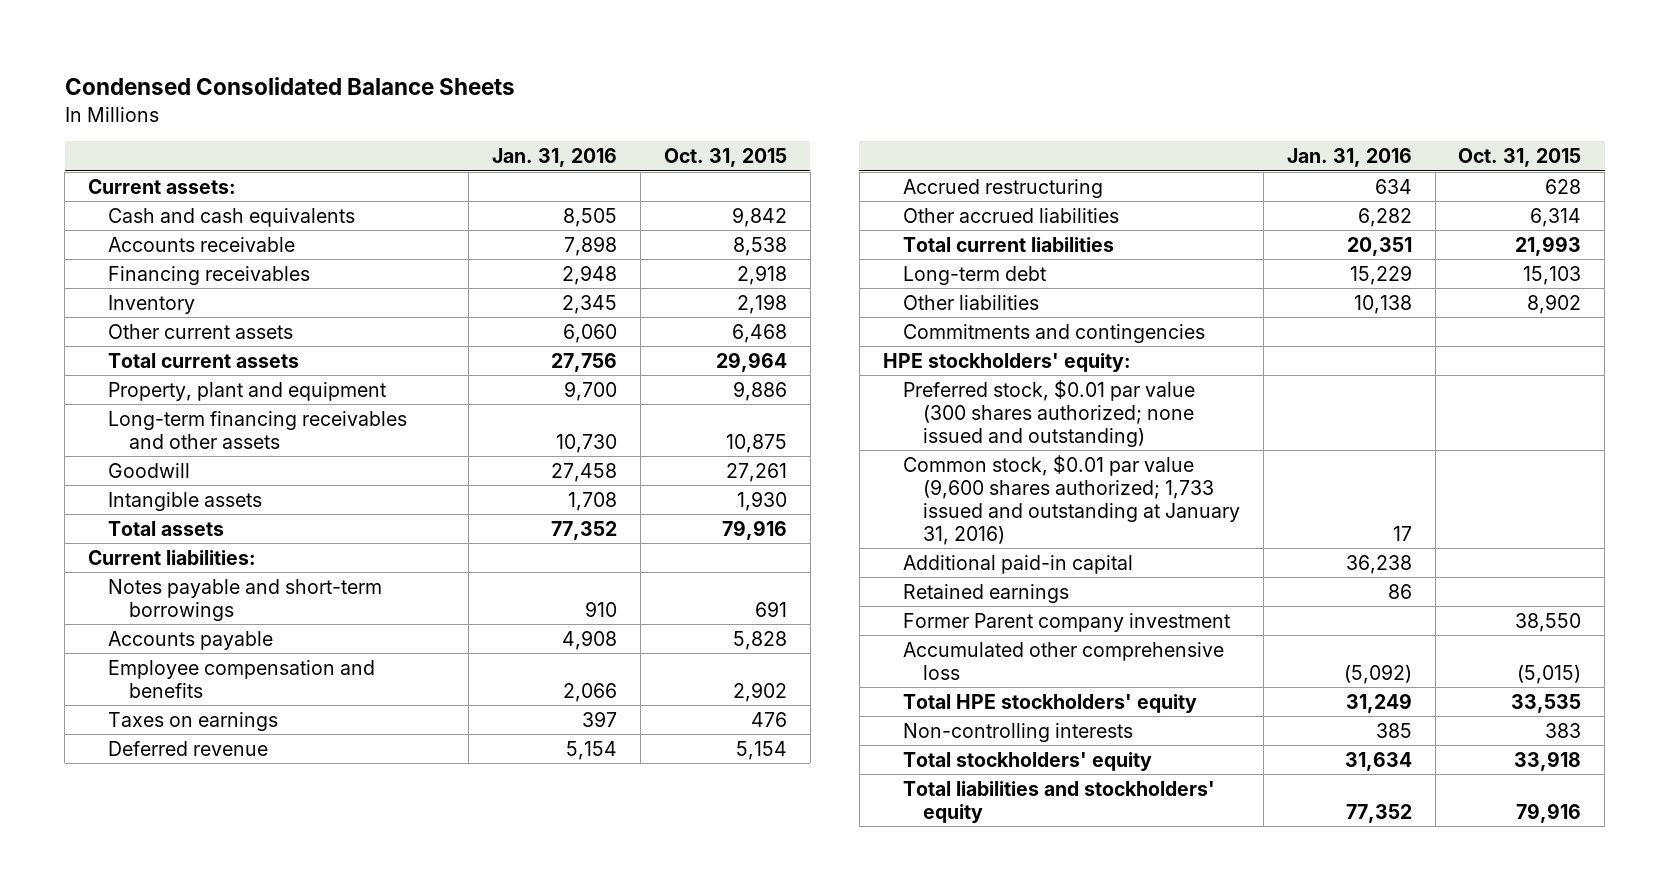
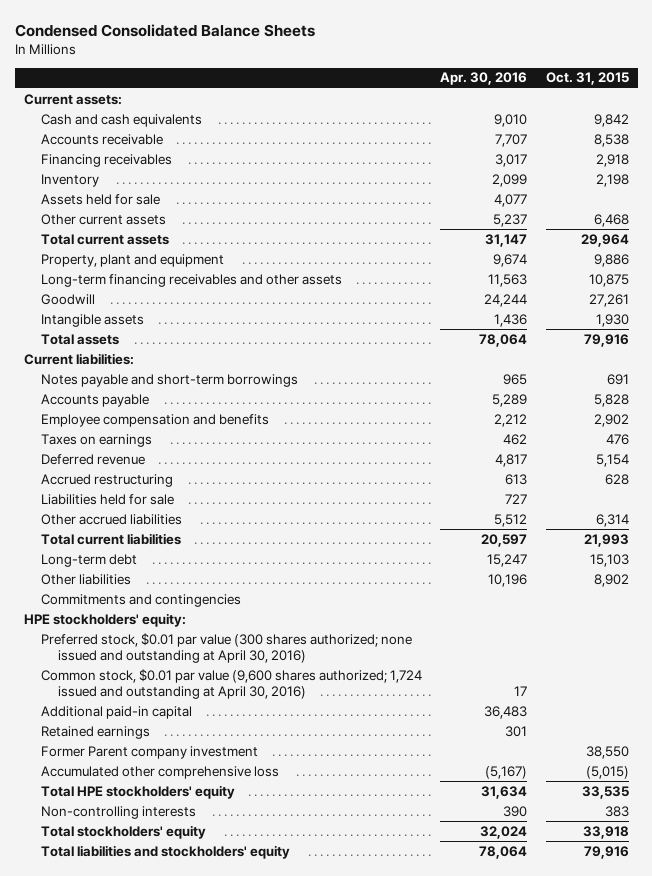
- | Jan. 31, 2016 | Oct. 31, 2015
+ | Apr. 30, 2016 | Oct. 31, 2015
+ Assets held for sale | 4,077 |
+ Liabilities held for sale | 727 |
- Preferred stock, $0.01 par value (300 shares authorized; none issued and outstanding)
- Common stock, $0.01 par value (9,600 shares authorized; 1,733 issued and outstanding at January 31, 2016) | 17 |
+ Preferred stock, $0.01 par value (300 shares authorized; none issued and outstanding at April 30, 2016)
+ Common stock, $0.01 par value (9,600 shares authorized; 1,724 issued and outstanding at April 30, 2016) | 17 |

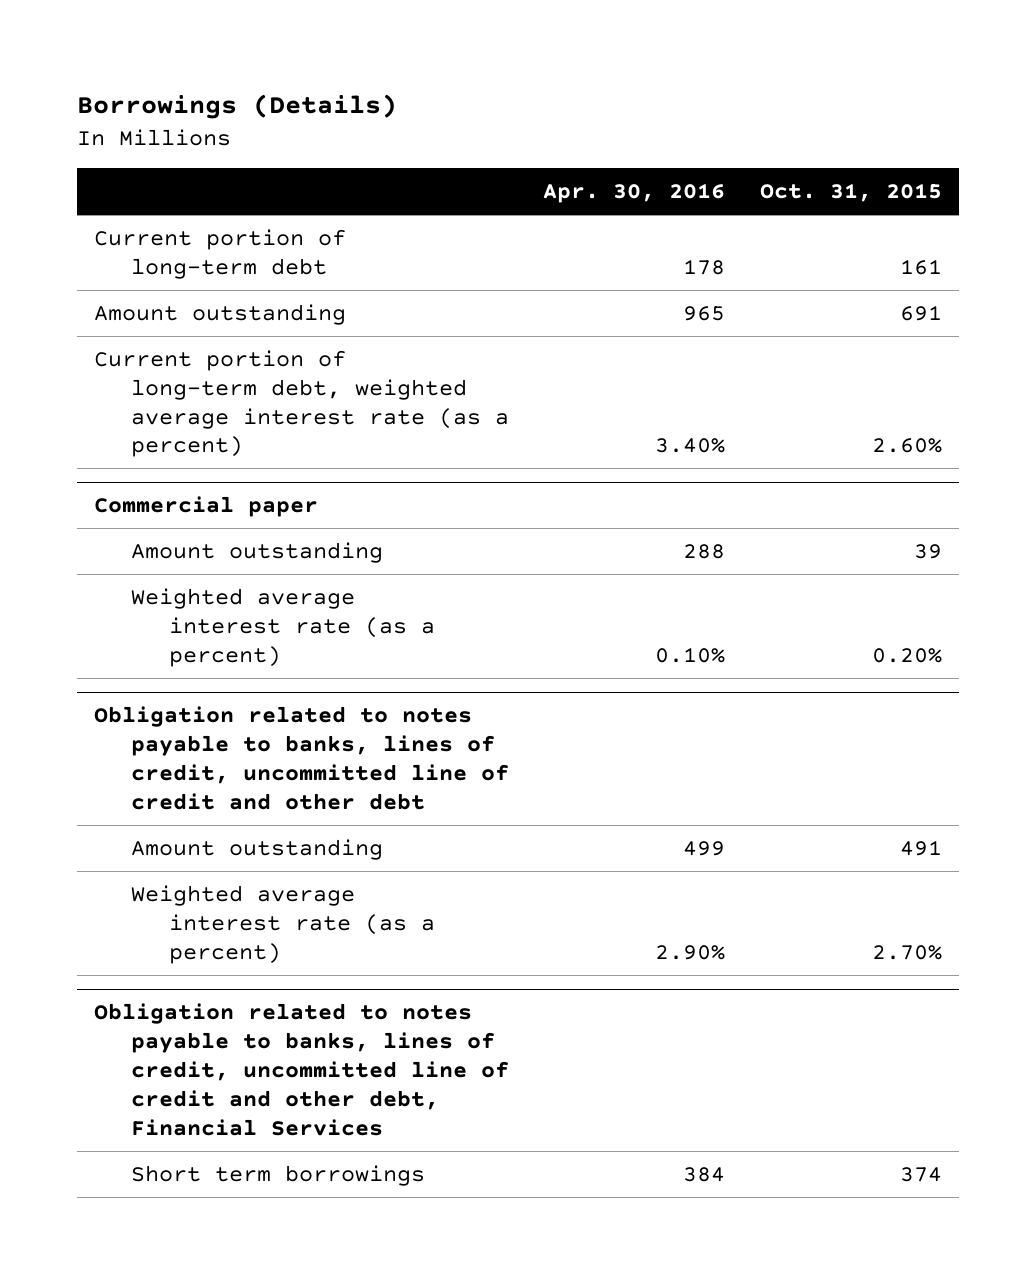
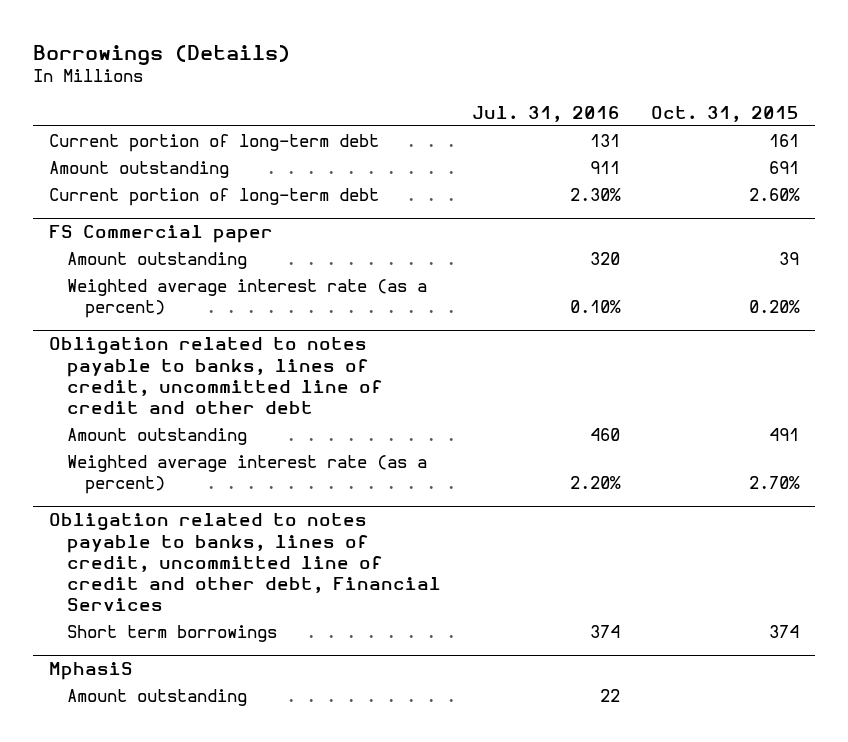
- | Apr. 30, 2016 | Oct. 31, 2015
+ | Jul. 31, 2016 | Oct. 31, 2015
- Current portion of long-term debt, weighted average interest rate (as a percent) | 3.40% | 2.60%
- Commercial paper
+ Current portion of long-term debt | 2.30% | 2.60%
+ FS Commercial paper
+ MphasiS
+ Amount outstanding | 22 |

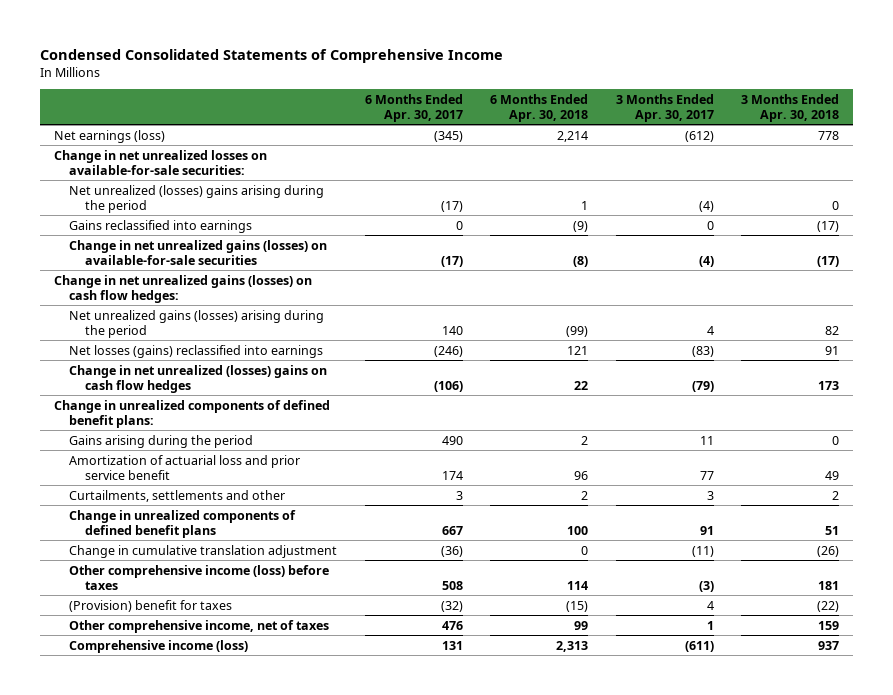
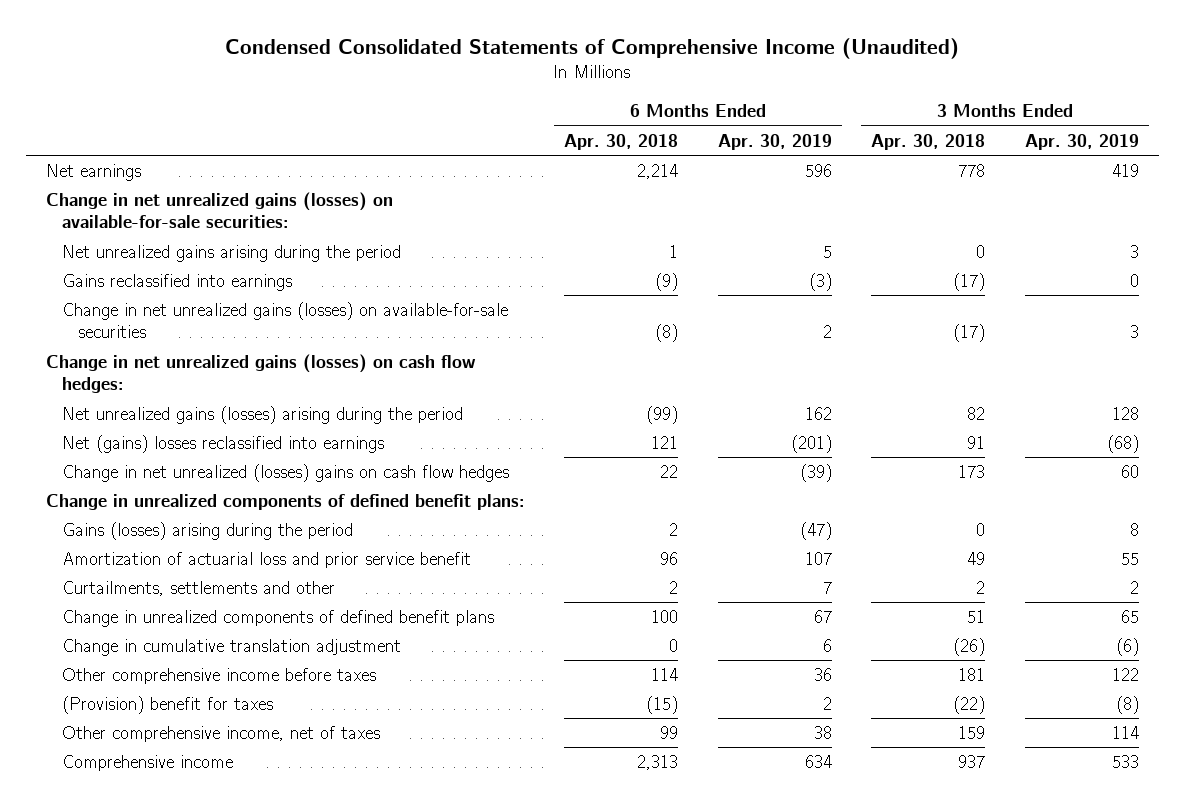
- Condensed Consolidated Statements of Comprehensive Income
+ Condensed Consolidated Statements of Comprehensive Income (Unaudited)
- | 6 Months Ended Apr. 30, 2017 | 6 Months Ended Apr. 30, 2018 | 3 Months Ended Apr. 30, 2017 | 3 Months Ended Apr. 30, 2018
+ | 6 Months Ended Apr. 30, 2018 | 6 Months Ended Apr. 30, 2019 | 3 Months Ended Apr. 30, 2018 | 3 Months Ended Apr. 30, 2019
- Net earnings (loss) | (345) | 2,214 | (612) | 778
- Change in net unrealized losses on available-for-sale securities:
- Net unrealized (losses) gains arising during the period | (17) | 1 | (4) | 0
+ Net earnings | 2,214 | 596 | 778 | 419
+ Change in net unrealized gains (losses) on available-for-sale securities:
+ Net unrealized gains arising during the period | 1 | 5 | 0 | 3
- Net losses (gains) reclassified into earnings | (246) | 121 | (83) | 91
+ Net (gains) losses reclassified into earnings | 121 | (201) | 91 | (68)
- Gains arising during the period | 490 | 2 | 11 | 0
+ Gains (losses) arising during the period | 2 | (47) | 0 | 8
- Other comprehensive income (loss) before taxes | 508 | 114 | (3) | 181
+ Other comprehensive income before taxes | 114 | 36 | 181 | 122
- Comprehensive income (loss) | 131 | 2,313 | (611) | 937
+ Comprehensive income | 2,313 | 634 | 937 | 533

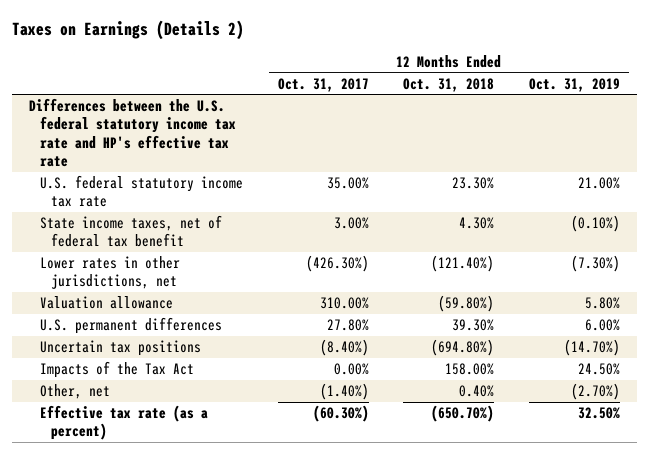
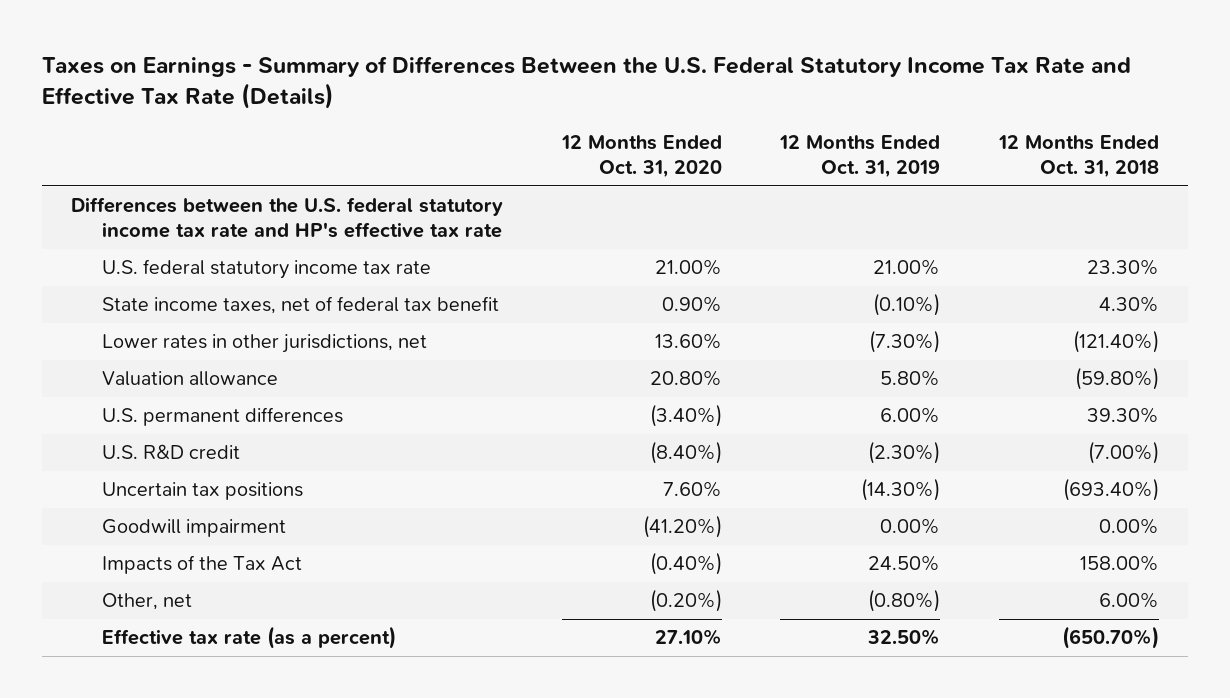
- Taxes on Earnings (Details 2)
+ Taxes on Earnings - Summary of Differences Between the U.S. Federal Statutory Income Tax Rate and Effective Tax Rate (Details)
- | 12 Months Ended Oct. 31, 2017 | 12 Months Ended Oct. 31, 2018 | 12 Months Ended Oct. 31, 2019
+ | 12 Months Ended Oct. 31, 2020 | 12 Months Ended Oct. 31, 2019 | 12 Months Ended Oct. 31, 2018
- Uncertain tax positions | (8.40%) | (694.80%) | (14.70%)
+ U.S. R&D credit | (8.40%) | (2.30%) | (7.00%)
+ Uncertain tax positions | 7.60% | (14.30%) | (693.40%)
+ Goodwill impairment | (41.20%) | 0.00% | 0.00%
- Other, net | (1.40%) | 0.40% | (2.70%)
+ Other, net | (0.20%) | (0.80%) | 6.00%

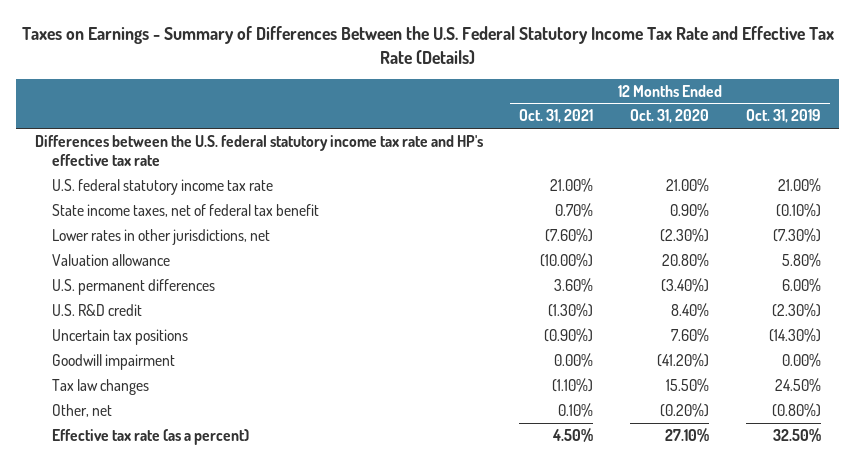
- | 12 Months Ended Oct. 31, 2020 | 12 Months Ended Oct. 31, 2019 | 12 Months Ended Oct. 31, 2018
+ | 12 Months Ended Oct. 31, 2021 | 12 Months Ended Oct. 31, 2020 | 12 Months Ended Oct. 31, 2019
- Lower rates in other jurisdictions, net | 13.60% | (7.30%) | (121.40%)
+ Lower rates in other jurisdictions, net | (7.60%) | (2.30%) | (7.30%)
- U.S. R&D credit | (8.40%) | (2.30%) | (7.00%)
+ U.S. R&D credit | (1.30%) | 8.40% | (2.30%)
- Impacts of the Tax Act | (0.40%) | 24.50% | 158.00%
+ Tax law changes | (1.10%) | 15.50% | 24.50%

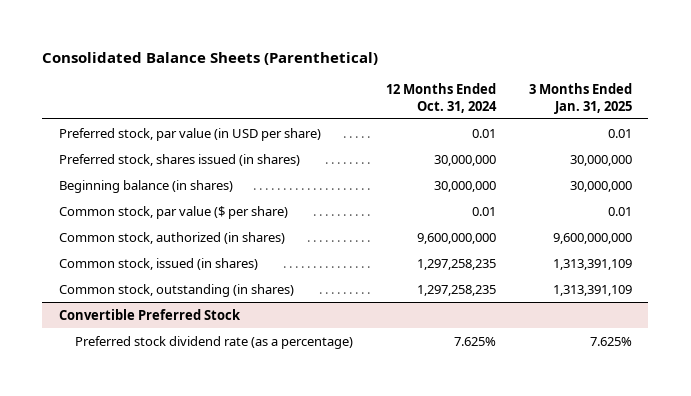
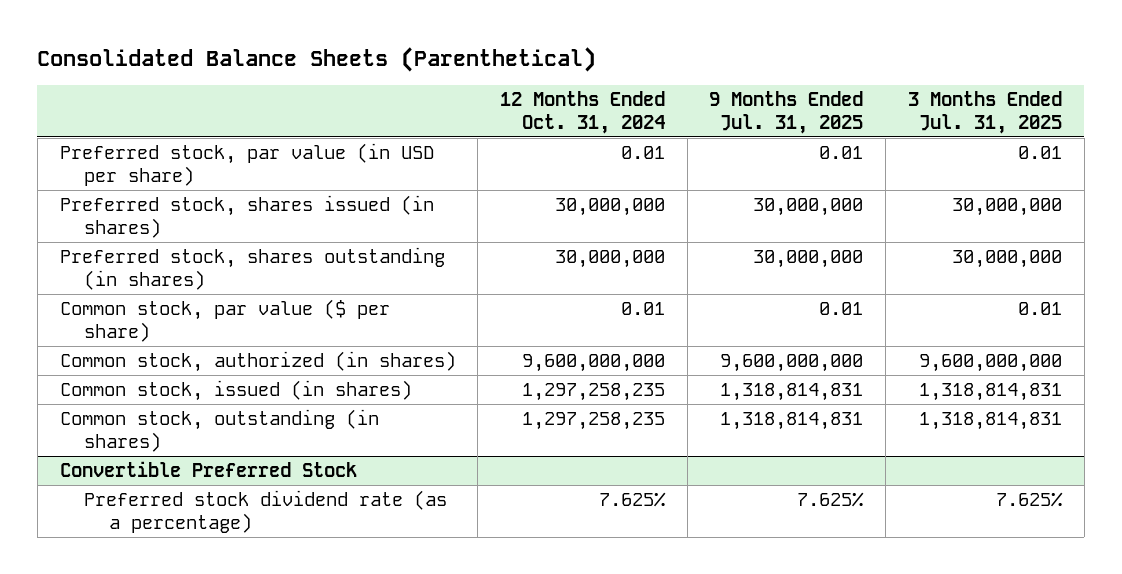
- | 12 Months Ended Oct. 31, 2024 | 3 Months Ended Jan. 31, 2025
+ | 12 Months Ended Oct. 31, 2024 | 9 Months Ended Jul. 31, 2025 | 3 Months Ended Jul. 31, 2025
- Beginning balance (in shares) | 30,000,000 | 30,000,000
+ Preferred stock, shares outstanding (in shares) | 30,000,000 | 30,000,000 | 30,000,000

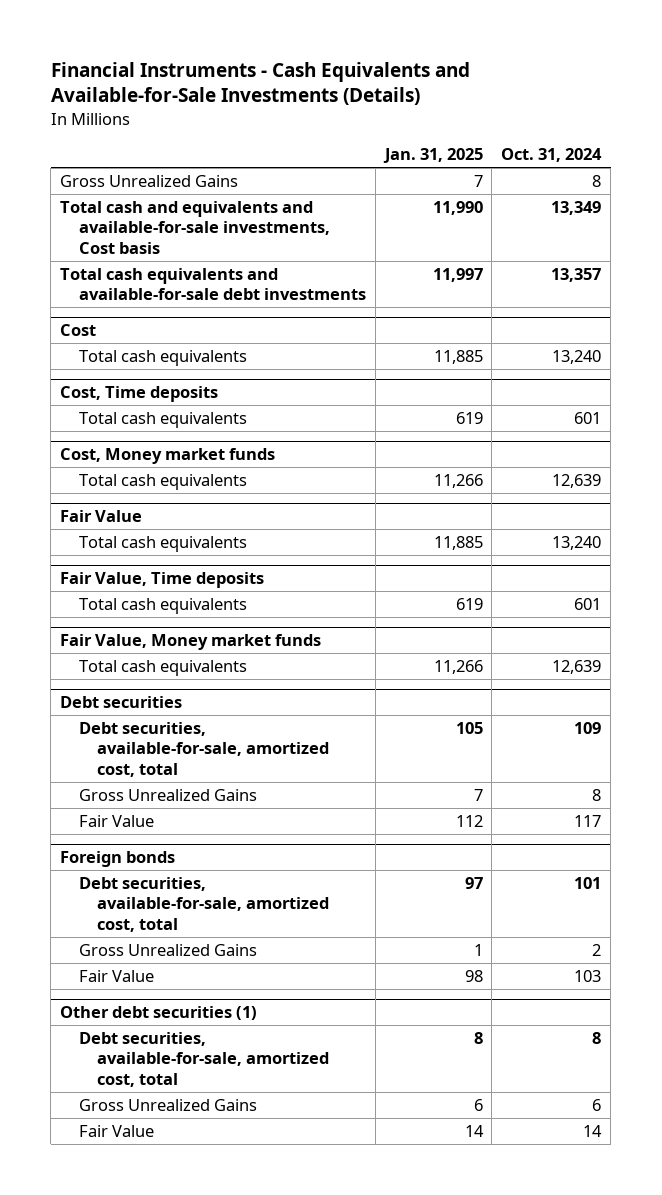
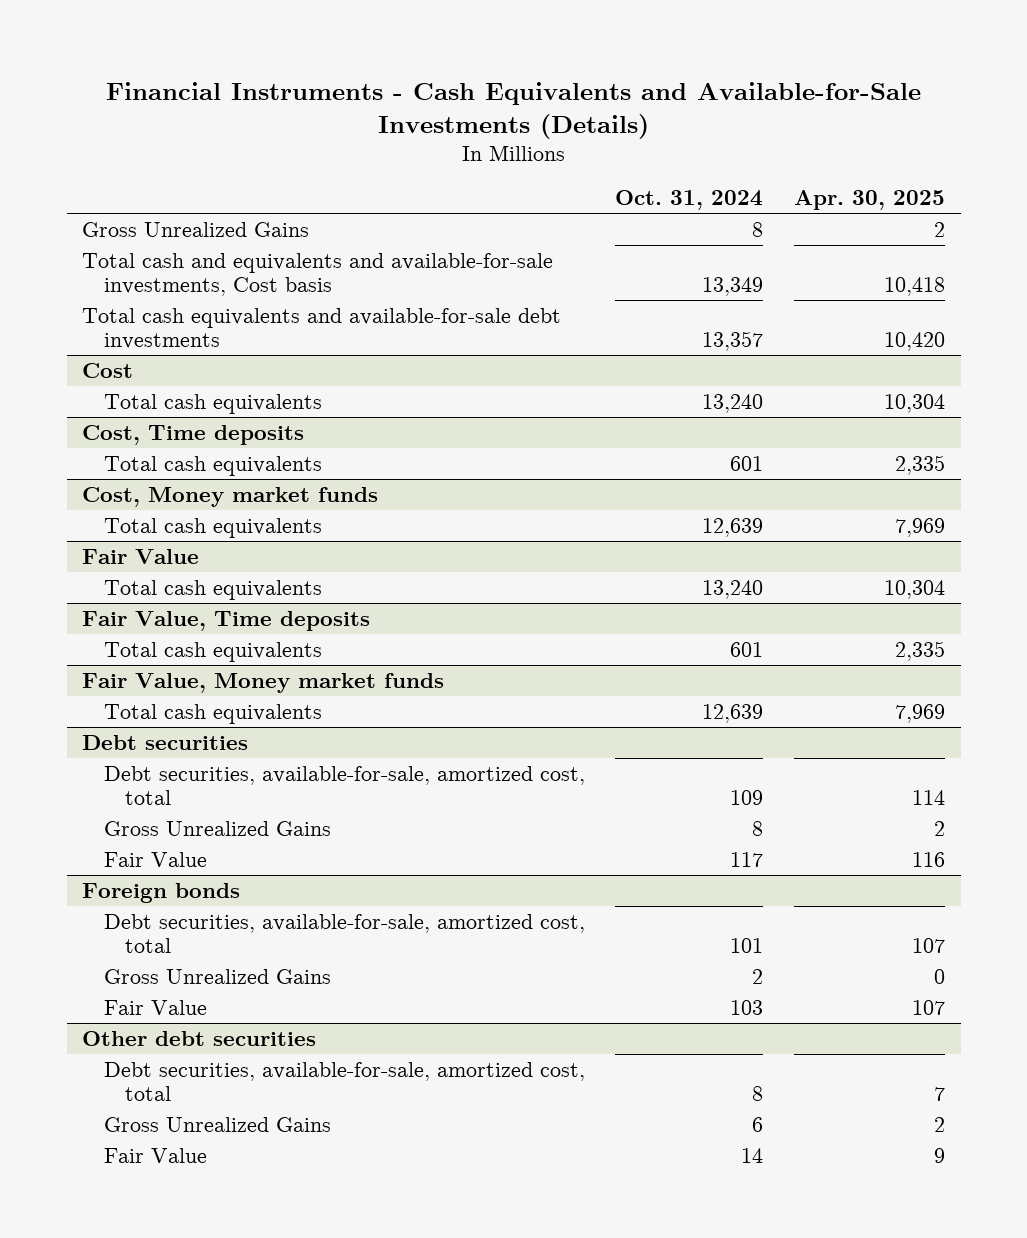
- | Jan. 31, 2025 | Oct. 31, 2024
+ | Oct. 31, 2024 | Apr. 30, 2025
- Other debt securities (1)
+ Other debt securities

